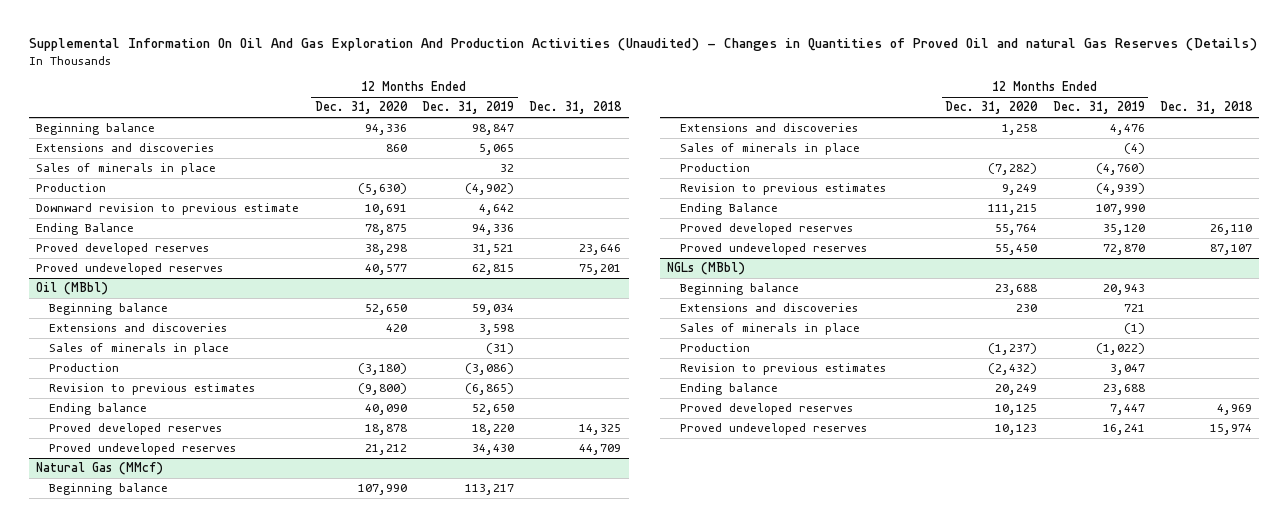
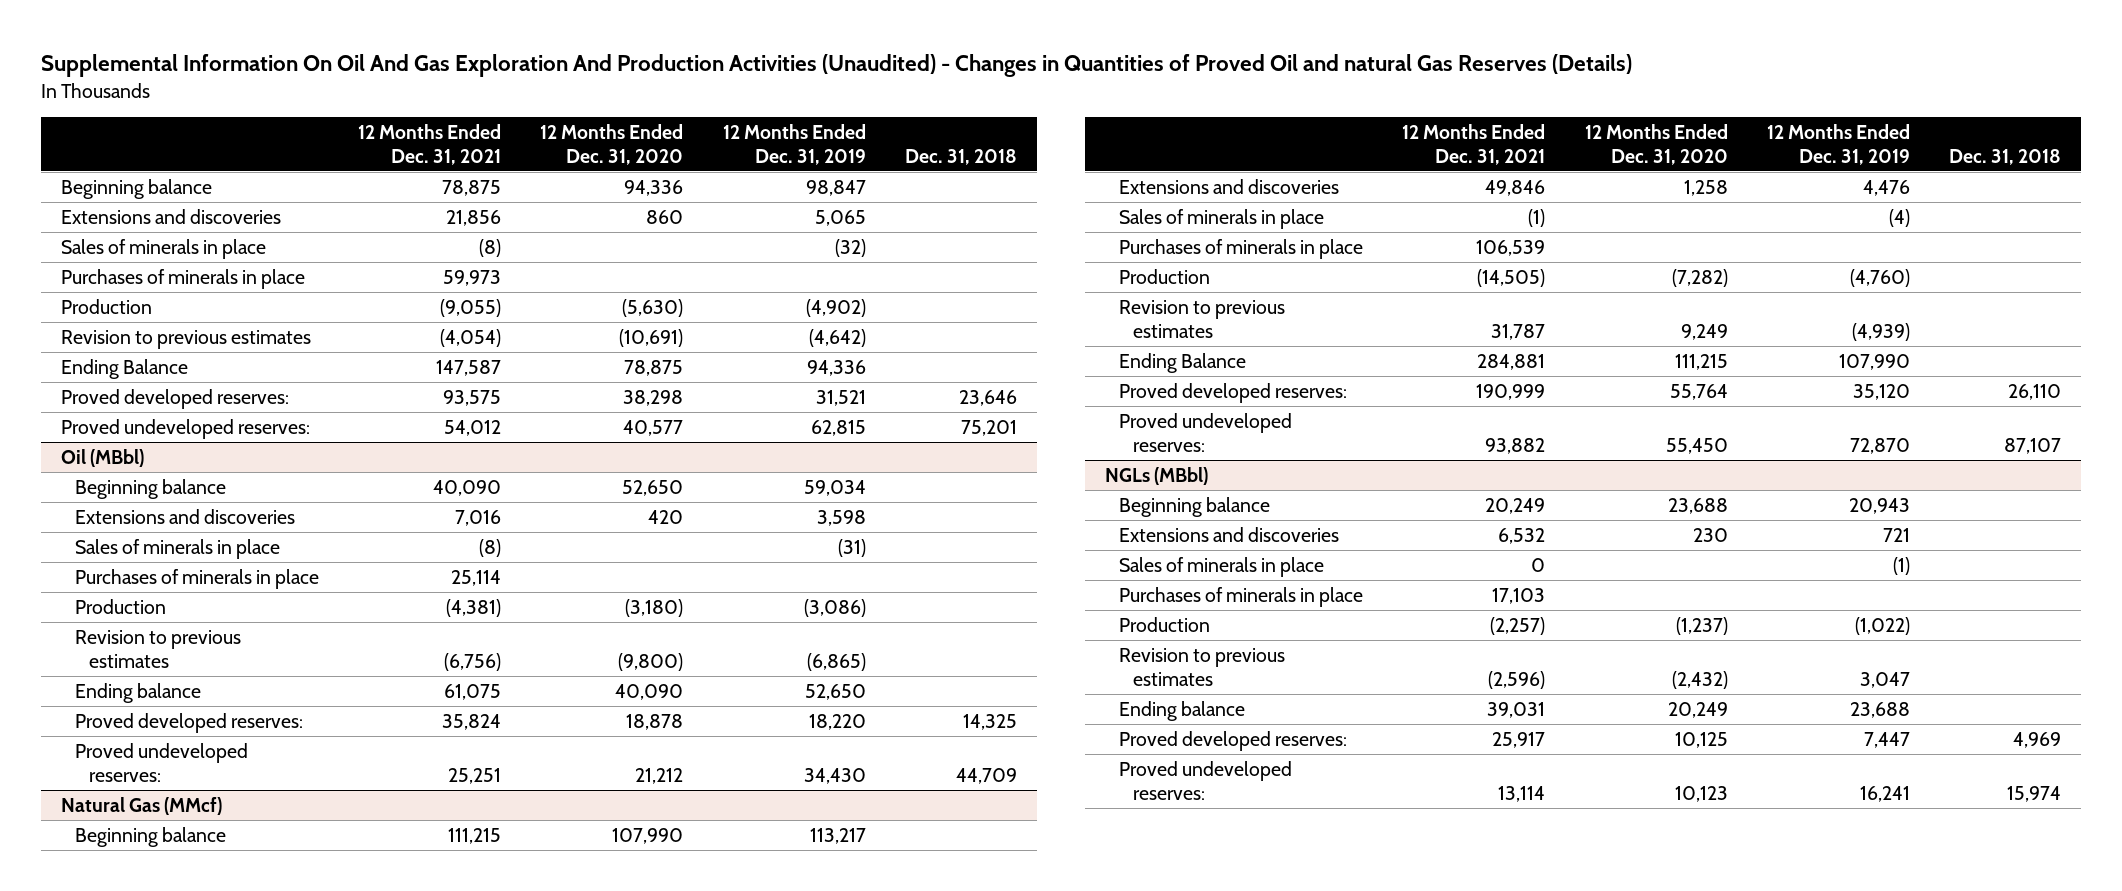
- | 12 Months Ended Dec. 31, 2020 | 12 Months Ended Dec. 31, 2019 | Dec. 31, 2018
+ | 12 Months Ended Dec. 31, 2021 | 12 Months Ended Dec. 31, 2020 | 12 Months Ended Dec. 31, 2019 | Dec. 31, 2018
- Sales of minerals in place | | 32 |
+ Sales of minerals in place | (8) | | (32) |
+ Purchases of minerals in place | 59,973 | | |
- Downward revision to previous estimate | 10,691 | 4,642 |
+ Revision to previous estimates | (4,054) | (10,691) | (4,642) |
- Proved developed reserves | 38,298 | 31,521 | 23,646
- Proved undeveloped reserves | 40,577 | 62,815 | 75,201
+ Proved developed reserves: | 93,575 | 38,298 | 31,521 | 23,646
+ Proved undeveloped reserves: | 54,012 | 40,577 | 62,815 | 75,201
@ Oil (MBbl)
+ Purchases of minerals in place | 25,114 | | |
- Proved developed reserves | 18,878 | 18,220 | 14,325
- Proved undeveloped reserves | 21,212 | 34,430 | 44,709
+ Proved developed reserves: | 35,824 | 18,878 | 18,220 | 14,325
+ Proved undeveloped reserves: | 25,251 | 21,212 | 34,430 | 44,709
@ Natural Gas (MMcf)
+ Purchases of minerals in place | 106,539 | | |
- Proved developed reserves | 55,764 | 35,120 | 26,110
- Proved undeveloped reserves | 55,450 | 72,870 | 87,107
+ Proved developed reserves: | 190,999 | 55,764 | 35,120 | 26,110
+ Proved undeveloped reserves: | 93,882 | 55,450 | 72,870 | 87,107
@ NGLs (MBbl)
+ Purchases of minerals in place | 17,103 | | |
- Proved developed reserves | 10,125 | 7,447 | 4,969
- Proved undeveloped reserves | 10,123 | 16,241 | 15,974
+ Proved developed reserves: | 25,917 | 10,125 | 7,447 | 4,969
+ Proved undeveloped reserves: | 13,114 | 10,123 | 16,241 | 15,974

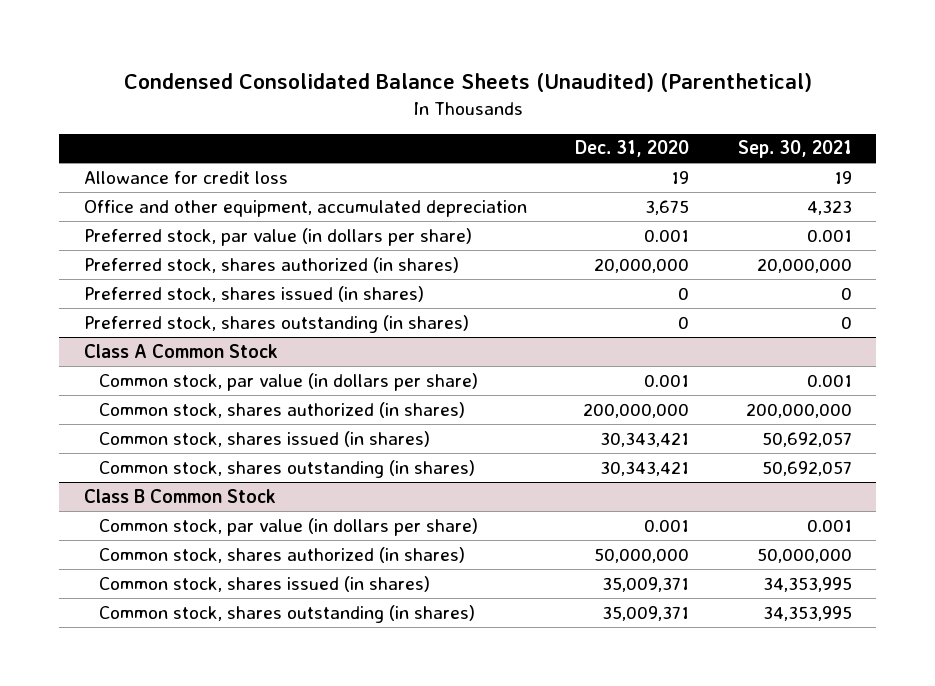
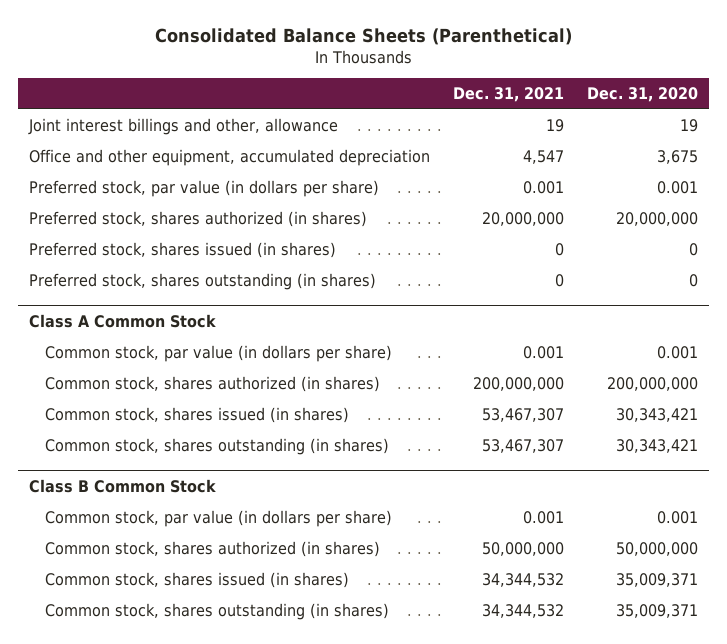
- Condensed Consolidated Balance Sheets (Unaudited) (Parenthetical)
+ Consolidated Balance Sheets (Parenthetical)
- | Dec. 31, 2020 | Sep. 30, 2021
+ | Dec. 31, 2021 | Dec. 31, 2020
- Allowance for credit loss | 19 | 19
+ Joint interest billings and other, allowance | 19 | 19

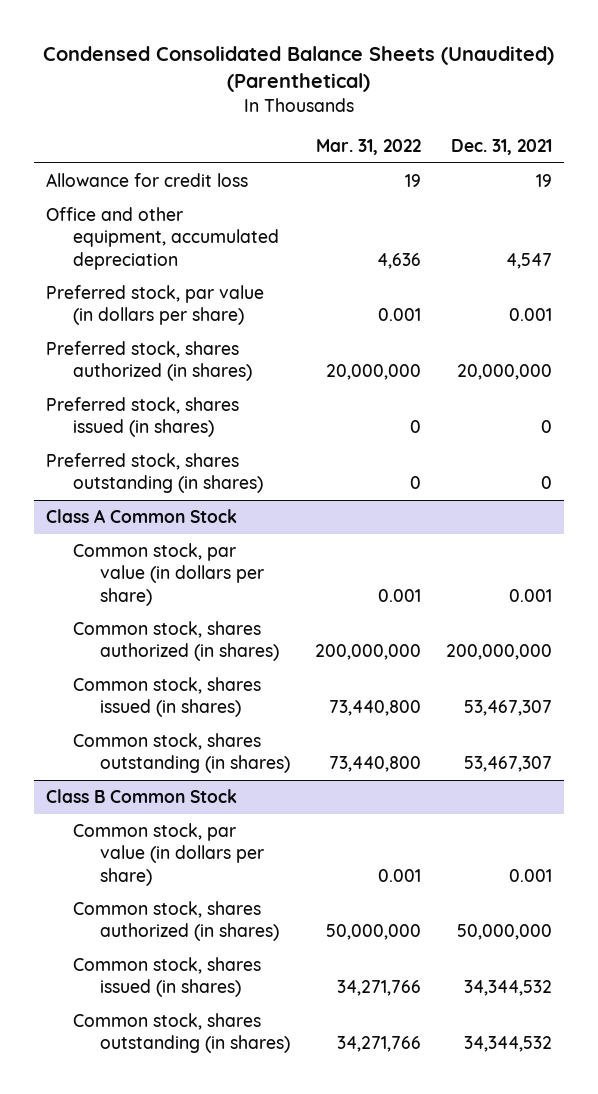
- Consolidated Balance Sheets (Parenthetical)
+ Condensed Consolidated Balance Sheets (Unaudited) (Parenthetical)
- | Dec. 31, 2021 | Dec. 31, 2020
+ | Mar. 31, 2022 | Dec. 31, 2021
- Joint interest billings and other, allowance | 19 | 19
+ Allowance for credit loss | 19 | 19

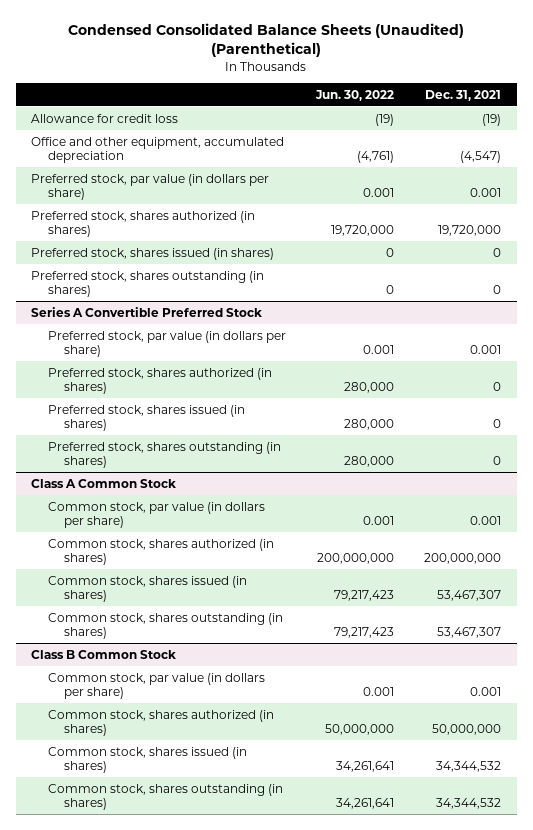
- | Mar. 31, 2022 | Dec. 31, 2021
+ | Jun. 30, 2022 | Dec. 31, 2021
- Allowance for credit loss | 19 | 19
- Office and other equipment, accumulated depreciation | 4,636 | 4,547
+ Allowance for credit loss | (19) | (19)
+ Office and other equipment, accumulated depreciation | (4,761) | (4,547)
- Preferred stock, shares authorized (in shares) | 20,000,000 | 20,000,000
+ Preferred stock, shares authorized (in shares) | 19,720,000 | 19,720,000
+ Series A Convertible Preferred Stock
+ Preferred stock, par value (in dollars per share) | 0.001 | 0.001
+ Preferred stock, shares authorized (in shares) | 280,000 | 0
+ Preferred stock, shares issued (in shares) | 280,000 | 0
+ Preferred stock, shares outstanding (in shares) | 280,000 | 0

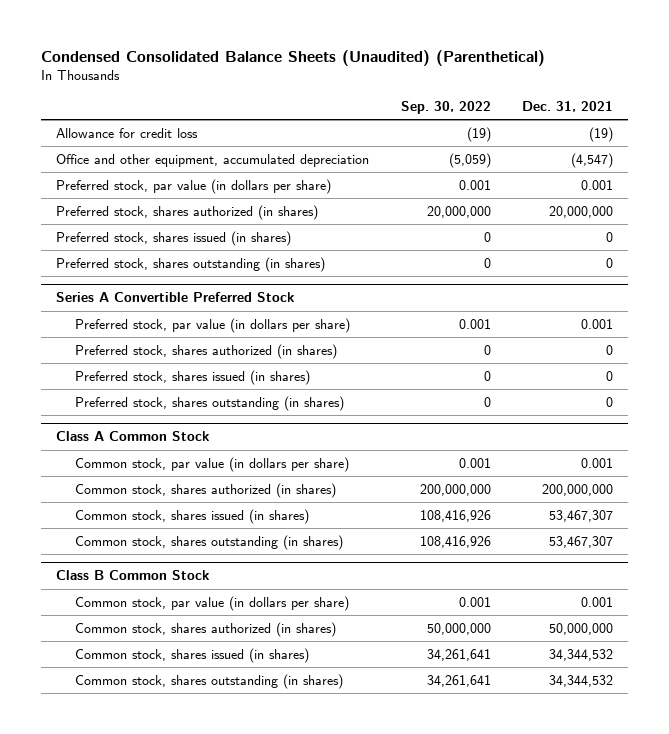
- | Jun. 30, 2022 | Dec. 31, 2021
+ | Sep. 30, 2022 | Dec. 31, 2021
- Preferred stock, shares authorized (in shares) | 19,720,000 | 19,720,000
+ Preferred stock, shares authorized (in shares) | 20,000,000 | 20,000,000

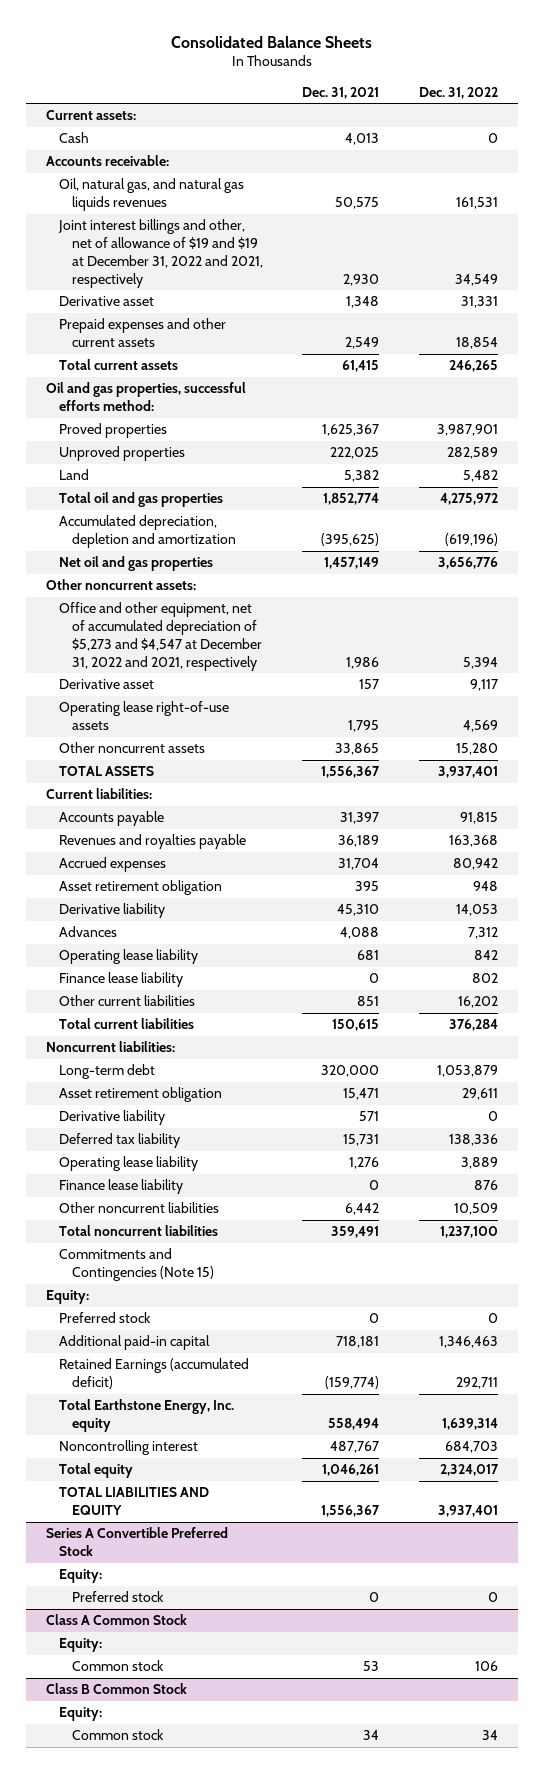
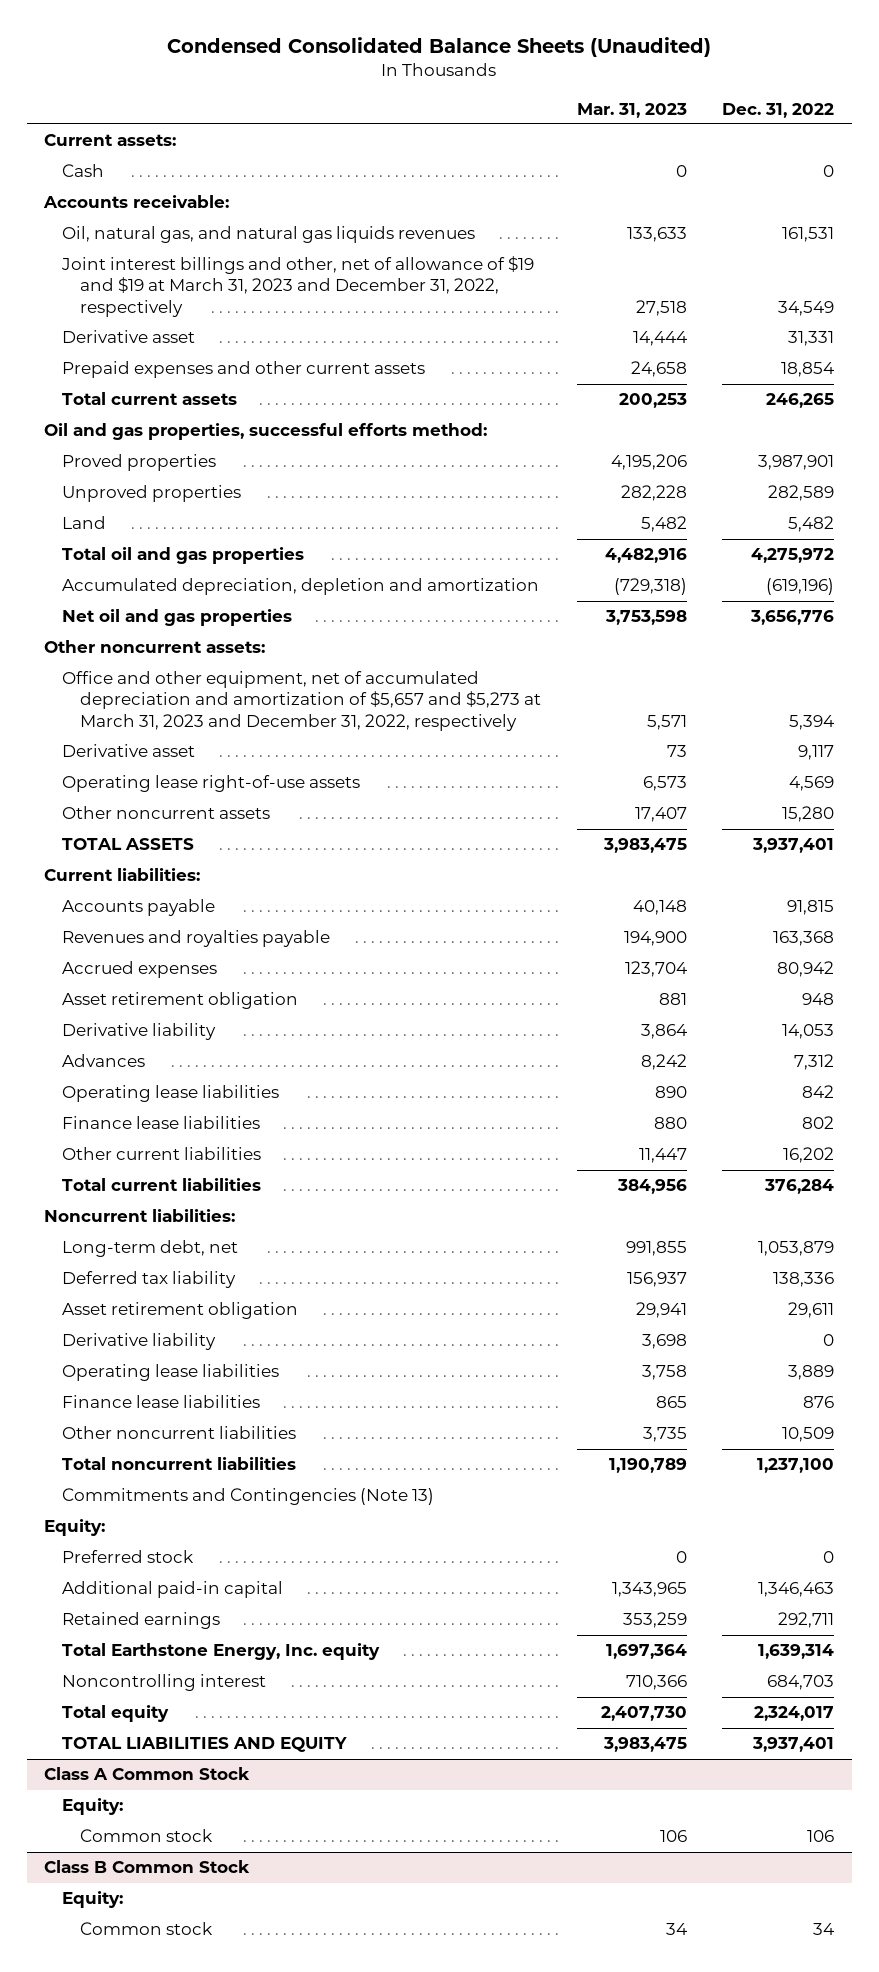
- Consolidated Balance Sheets
+ Condensed Consolidated Balance Sheets (Unaudited)
- | Dec. 31, 2021 | Dec. 31, 2022
+ | Mar. 31, 2023 | Dec. 31, 2022
- Joint interest billings and other, net of allowance of $19 and $19 at December 31, 2022 and 2021, respectively | 2,930 | 34,549
+ Joint interest billings and other, net of allowance of $19 and $19 at March 31, 2023 and December 31, 2022, respectively | 27,518 | 34,549
- Office and other equipment, net of accumulated depreciation of $5,273 and $4,547 at December 31, 2022 and 2021, respectively | 1,986 | 5,394
+ Office and other equipment, net of accumulated depreciation and amortization of $5,657 and $5,273 at March 31, 2023 and December 31, 2022, respectively | 5,571 | 5,394
- Operating lease liability | 681 | 842
- Finance lease liability | 0 | 802
+ Operating lease liabilities | 890 | 842
+ Finance lease liabilities | 880 | 802
- Long-term debt | 320,000 | 1,053,879
+ Long-term debt, net | 991,855 | 1,053,879
moved up: Deferred tax liability | 156,937 | 138,336
- Operating lease liability | 1,276 | 3,889
- Finance lease liability | 0 | 876
+ Operating lease liabilities | 3,758 | 3,889
+ Finance lease liabilities | 865 | 876
- Commitments and Contingencies (Note 15)
+ Commitments and Contingencies (Note 13)
- Retained Earnings (accumulated deficit) | (159,774) | 292,711
+ Retained earnings | 353,259 | 292,711
- Series A Convertible Preferred Stock
- Equity:
- Preferred stock | 0 | 0

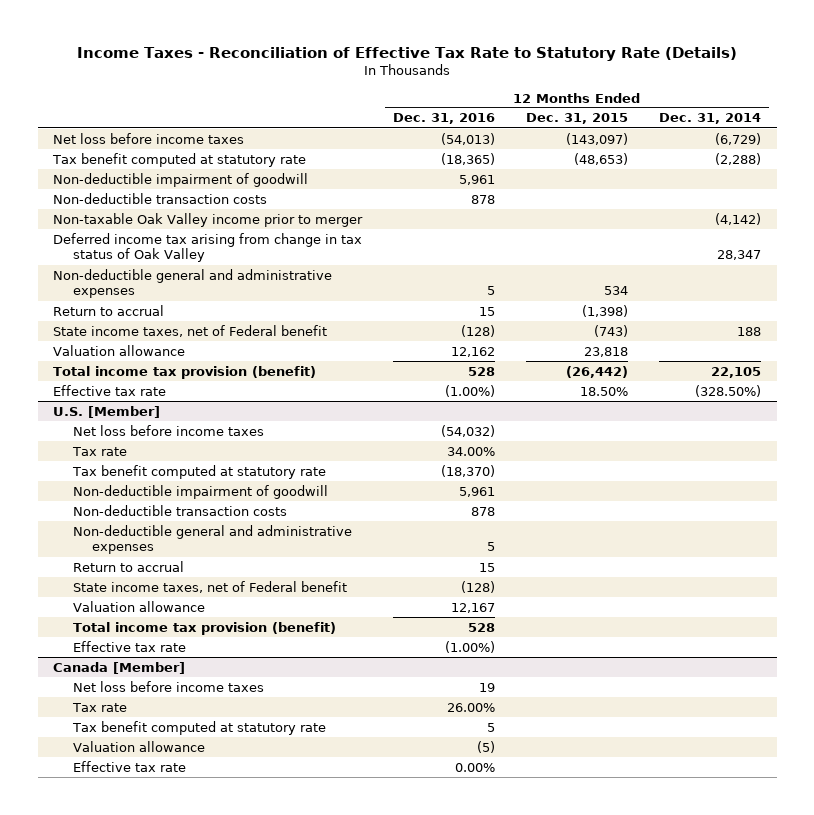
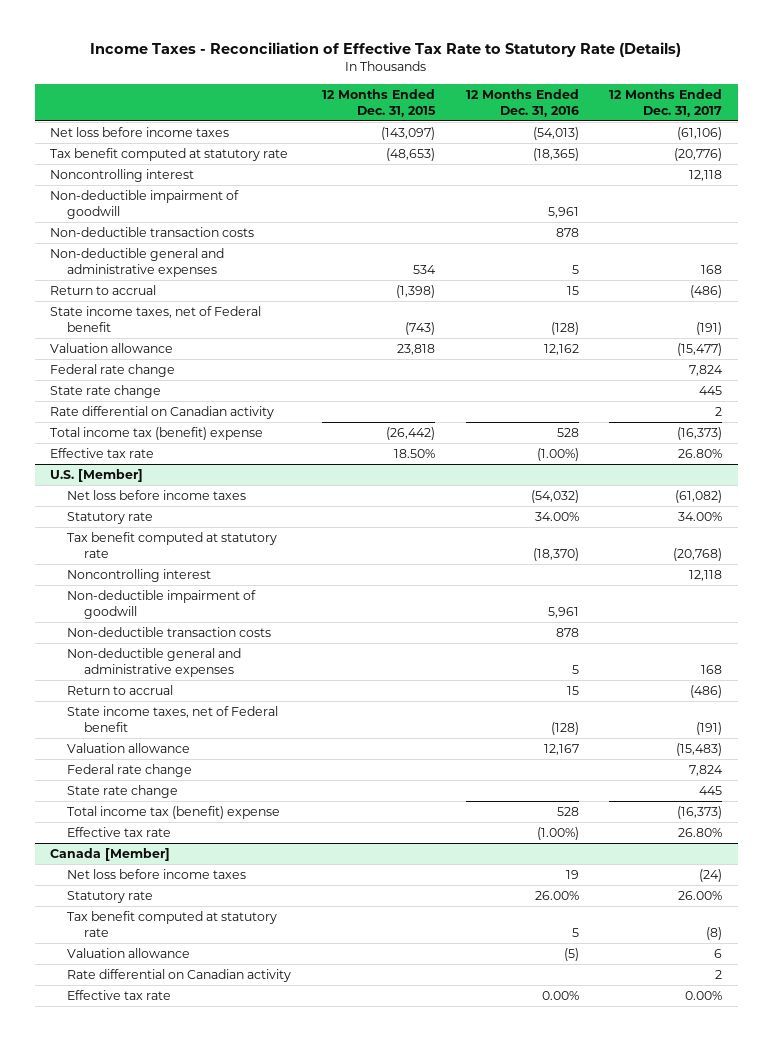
- | 12 Months Ended Dec. 31, 2016 | 12 Months Ended Dec. 31, 2015 | 12 Months Ended Dec. 31, 2014
+ | 12 Months Ended Dec. 31, 2015 | 12 Months Ended Dec. 31, 2016 | 12 Months Ended Dec. 31, 2017
+ Noncontrolling interest | | | 12,118
- Non-taxable Oak Valley income prior to merger | | | (4,142)
- Deferred income tax arising from change in tax status of Oak Valley | | | 28,347
- Total income tax provision (benefit) | 528 | (26,442) | 22,105
+ Federal rate change | | | 7,824
+ State rate change | | | 445
+ Rate differential on Canadian activity | | | 2
+ Total income tax (benefit) expense | (26,442) | 528 | (16,373)
@ U.S. [Member]
- Tax rate | 34.00% | |
+ Statutory rate | | 34.00% | 34.00%
+ Noncontrolling interest | | | 12,118
- Total income tax provision (benefit) | 528 | |
+ Federal rate change | | | 7,824
+ State rate change | | | 445
+ Total income tax (benefit) expense | | 528 | (16,373)
@ Canada [Member]
- Tax rate | 26.00% | |
+ Statutory rate | | 26.00% | 26.00%
+ Rate differential on Canadian activity | | | 2

